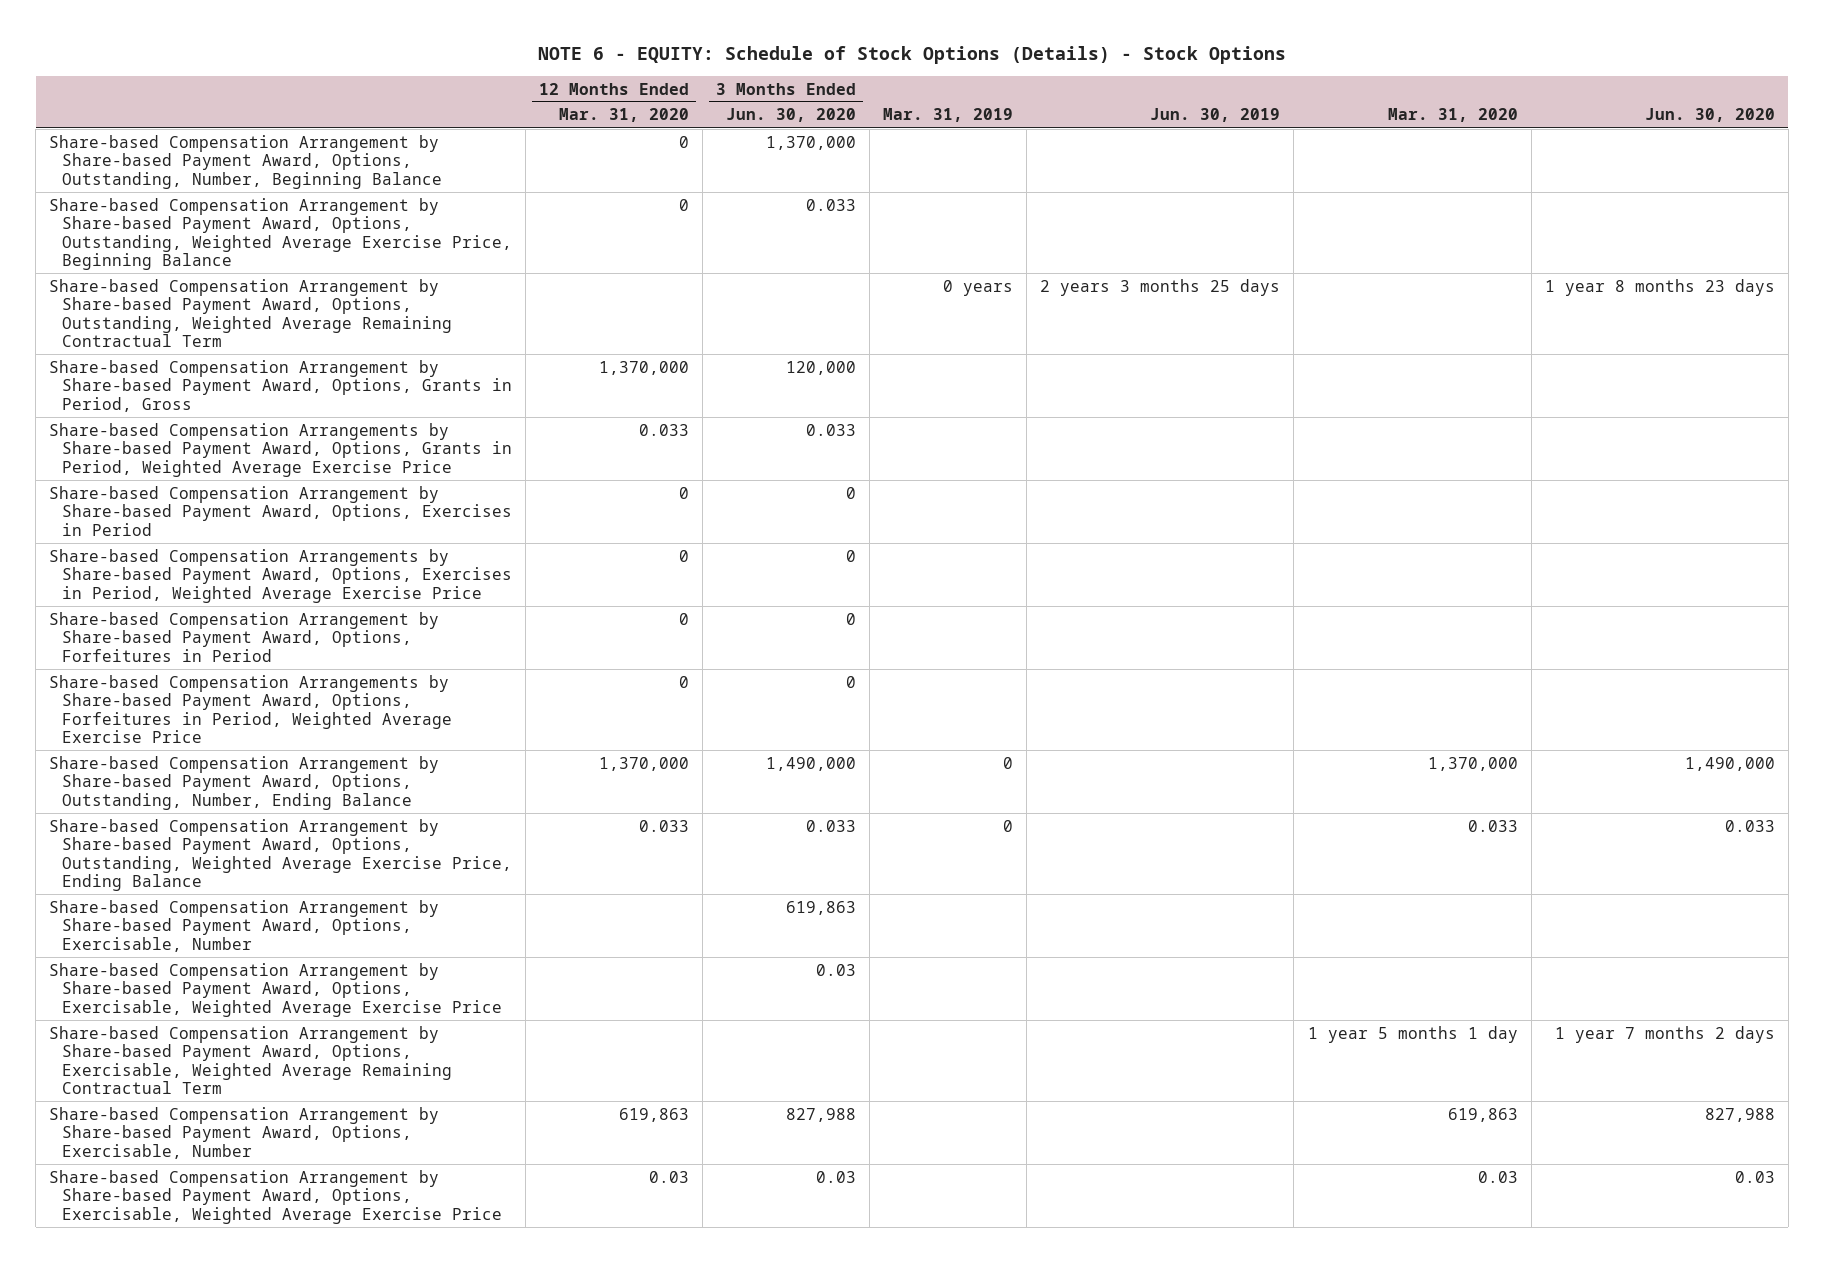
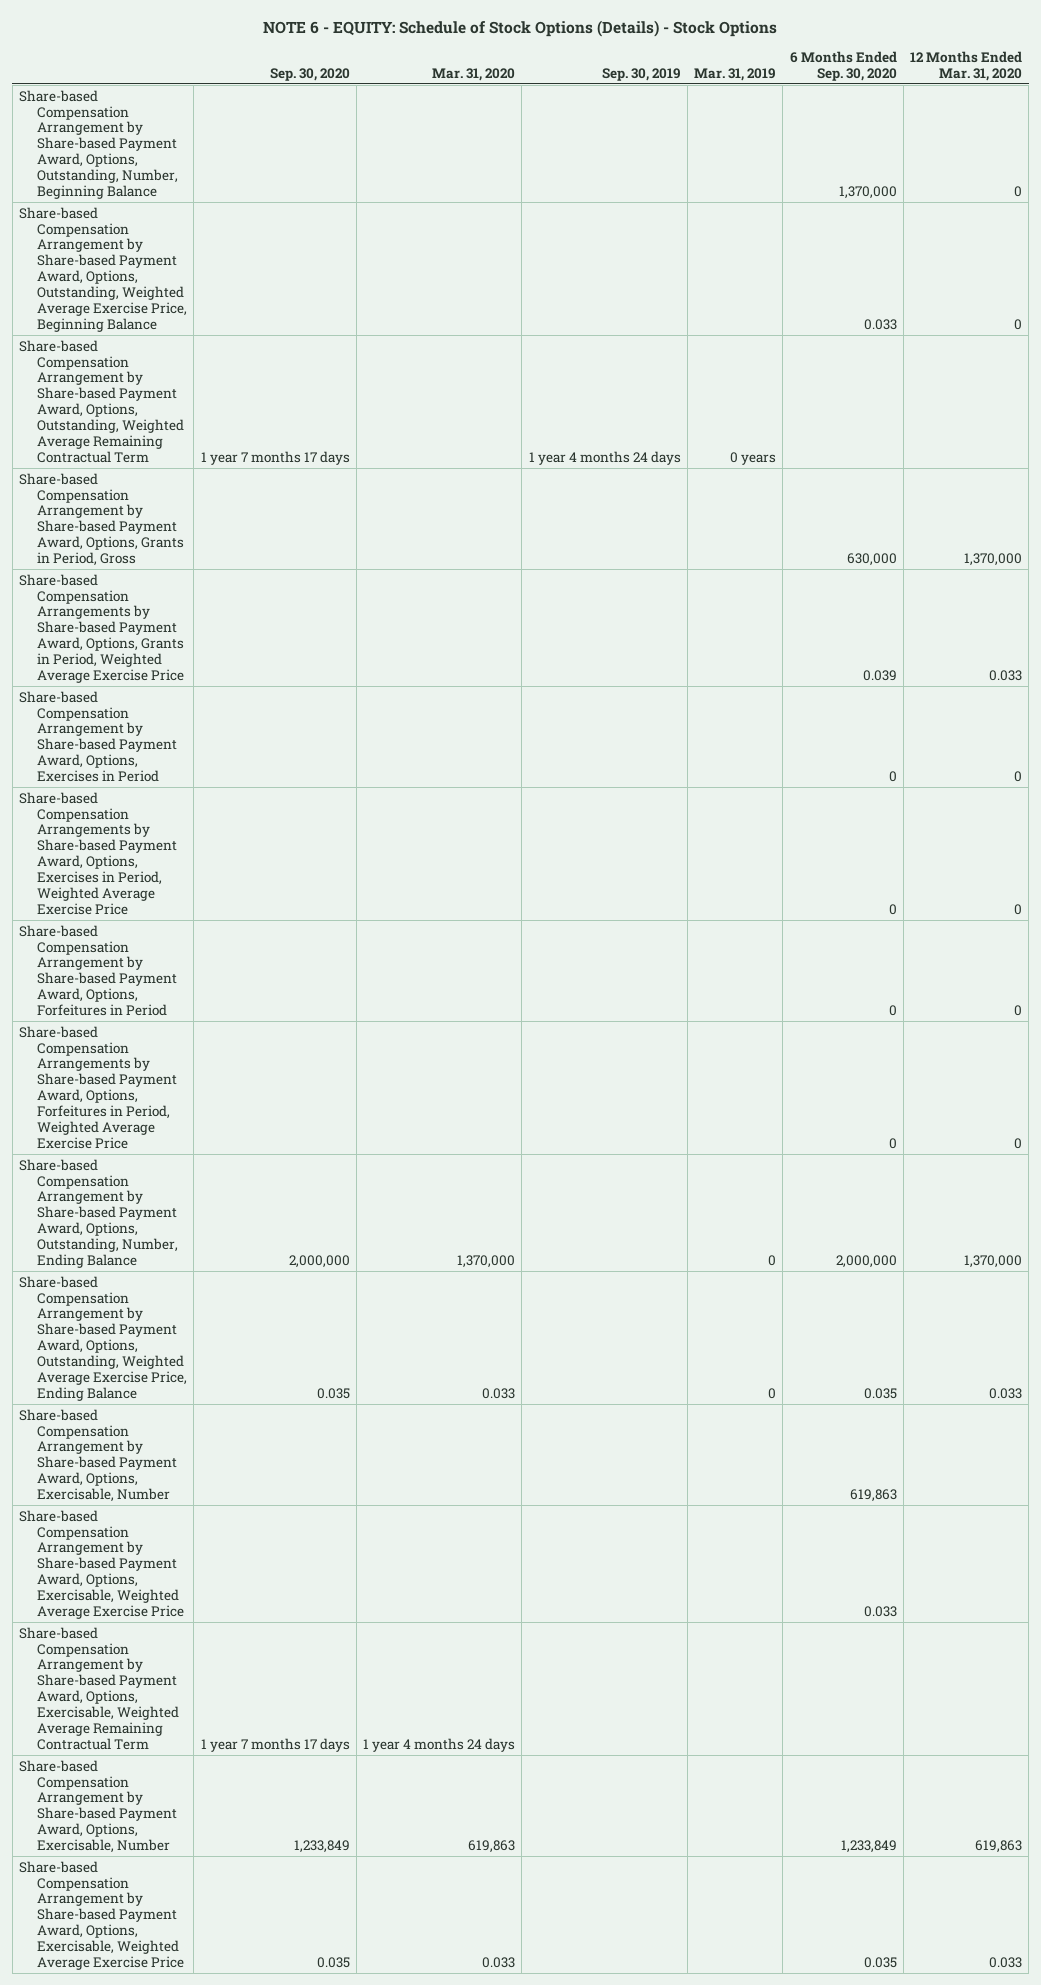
- | 12 Months Ended Mar. 31, 2020 | 3 Months Ended Jun. 30, 2020 | Mar. 31, 2019 | Jun. 30, 2019 | Mar. 31, 2020 | Jun. 30, 2020
+ | Sep. 30, 2020 | Mar. 31, 2020 | Sep. 30, 2019 | Mar. 31, 2019 | 6 Months Ended Sep. 30, 2020 | 12 Months Ended Mar. 31, 2020
- Share-based Compensation Arrangement by Share-based Payment Award, Options, Exercisable, Weighted Average Remaining Contractual Term | | | | | 1 year 5 months 1 day | 1 year 7 months 2 days
+ Share-based Compensation Arrangement by Share-based Payment Award, Options, Exercisable, Weighted Average Remaining Contractual Term | 1 year 7 months 17 days | 1 year 4 months 24 days | | | |
- Share-based Compensation Arrangement by Share-based Payment Award, Options, Exercisable, Weighted Average Exercise Price | 0.03 | 0.03 | | | 0.03 | 0.03
+ Share-based Compensation Arrangement by Share-based Payment Award, Options, Exercisable, Weighted Average Exercise Price | 0.035 | 0.033 | | | 0.035 | 0.033

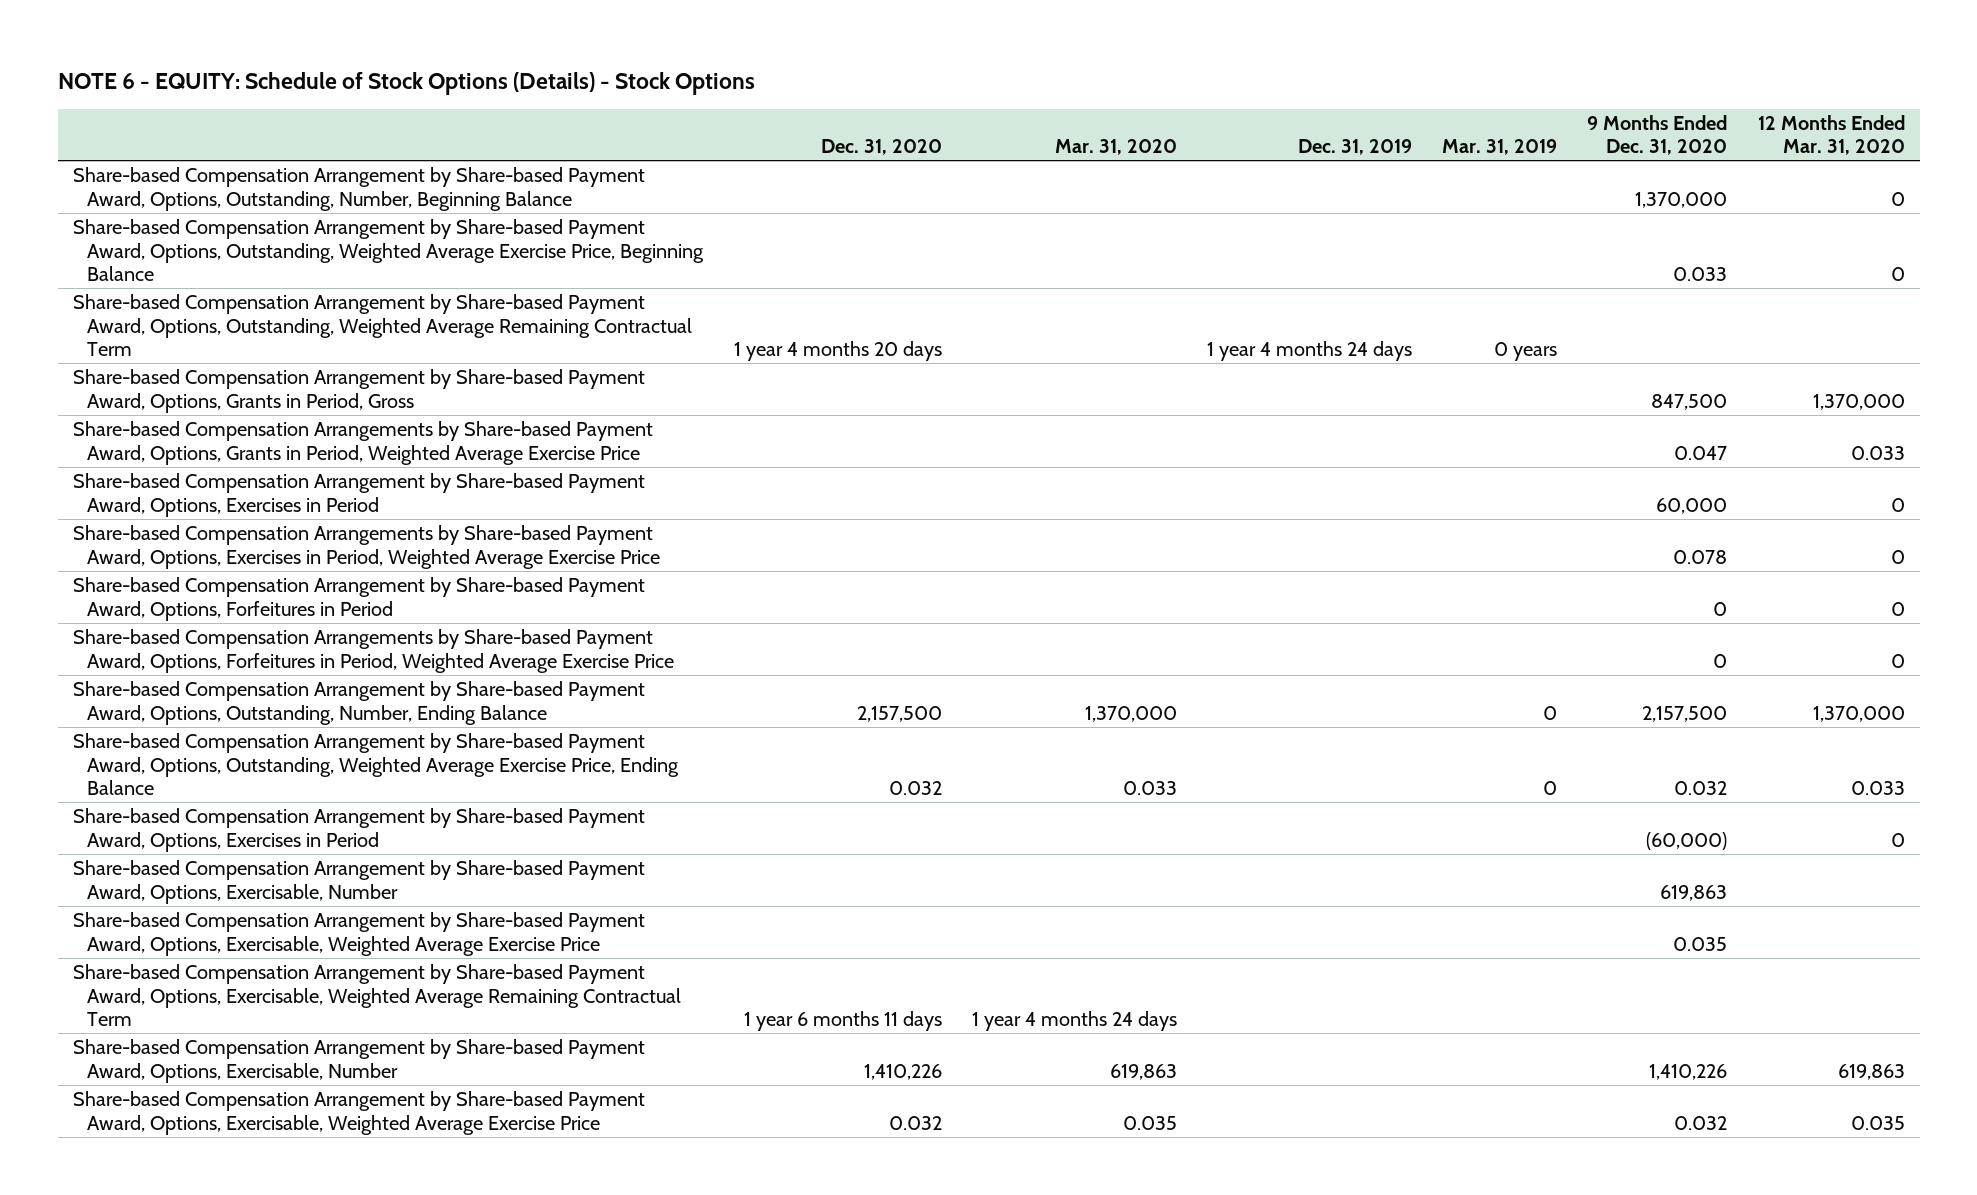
- | Sep. 30, 2020 | Mar. 31, 2020 | Sep. 30, 2019 | Mar. 31, 2019 | 6 Months Ended Sep. 30, 2020 | 12 Months Ended Mar. 31, 2020
+ | Dec. 31, 2020 | Mar. 31, 2020 | Dec. 31, 2019 | Mar. 31, 2019 | 9 Months Ended Dec. 31, 2020 | 12 Months Ended Mar. 31, 2020
+ Share-based Compensation Arrangement by Share-based Payment Award, Options, Exercises in Period | | | | | (60,000) | 0
- Share-based Compensation Arrangement by Share-based Payment Award, Options, Exercisable, Weighted Average Exercise Price | 0.035 | 0.033 | | | 0.035 | 0.033
+ Share-based Compensation Arrangement by Share-based Payment Award, Options, Exercisable, Weighted Average Exercise Price | 0.032 | 0.035 | | | 0.032 | 0.035

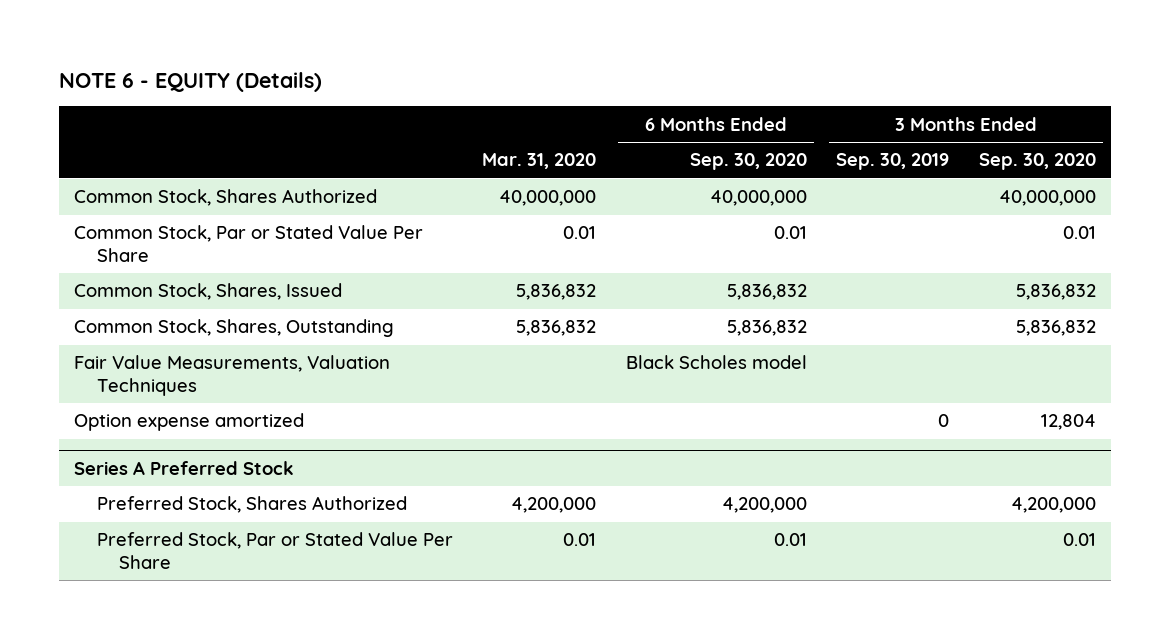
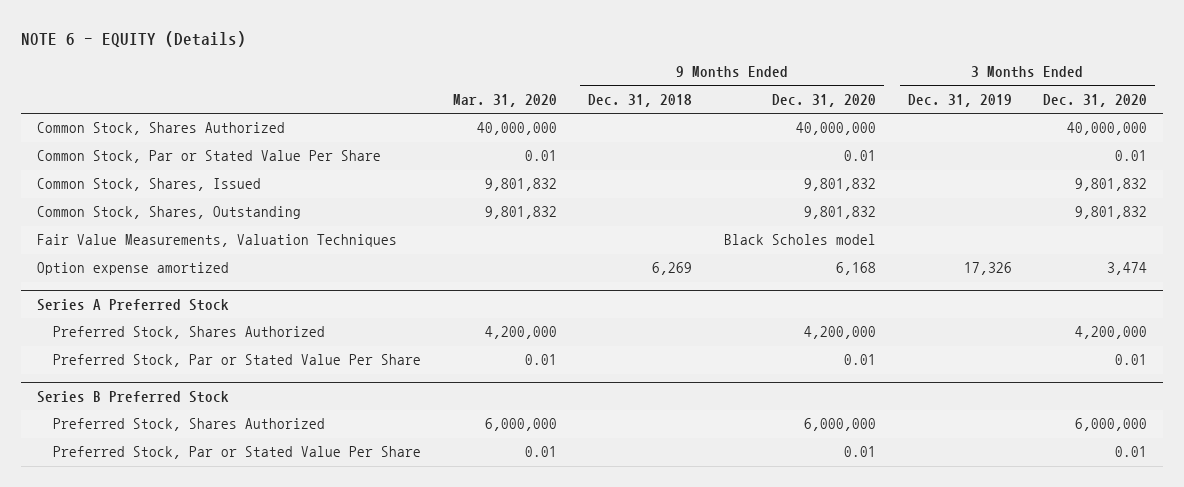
- | Mar. 31, 2020 | 6 Months Ended Sep. 30, 2020 | 3 Months Ended Sep. 30, 2019 | 3 Months Ended Sep. 30, 2020
+ | Mar. 31, 2020 | 9 Months Ended Dec. 31, 2018 | 9 Months Ended Dec. 31, 2020 | 3 Months Ended Dec. 31, 2019 | 3 Months Ended Dec. 31, 2020
- Common Stock, Shares, Issued | 5,836,832 | 5,836,832 | | 5,836,832
- Common Stock, Shares, Outstanding | 5,836,832 | 5,836,832 | | 5,836,832
+ Common Stock, Shares, Issued | 9,801,832 | | 9,801,832 | | 9,801,832
+ Common Stock, Shares, Outstanding | 9,801,832 | | 9,801,832 | | 9,801,832
+ Series B Preferred Stock
+ Preferred Stock, Shares Authorized | 6,000,000 | | 6,000,000 | | 6,000,000
+ Preferred Stock, Par or Stated Value Per Share | 0.01 | | 0.01 | | 0.01

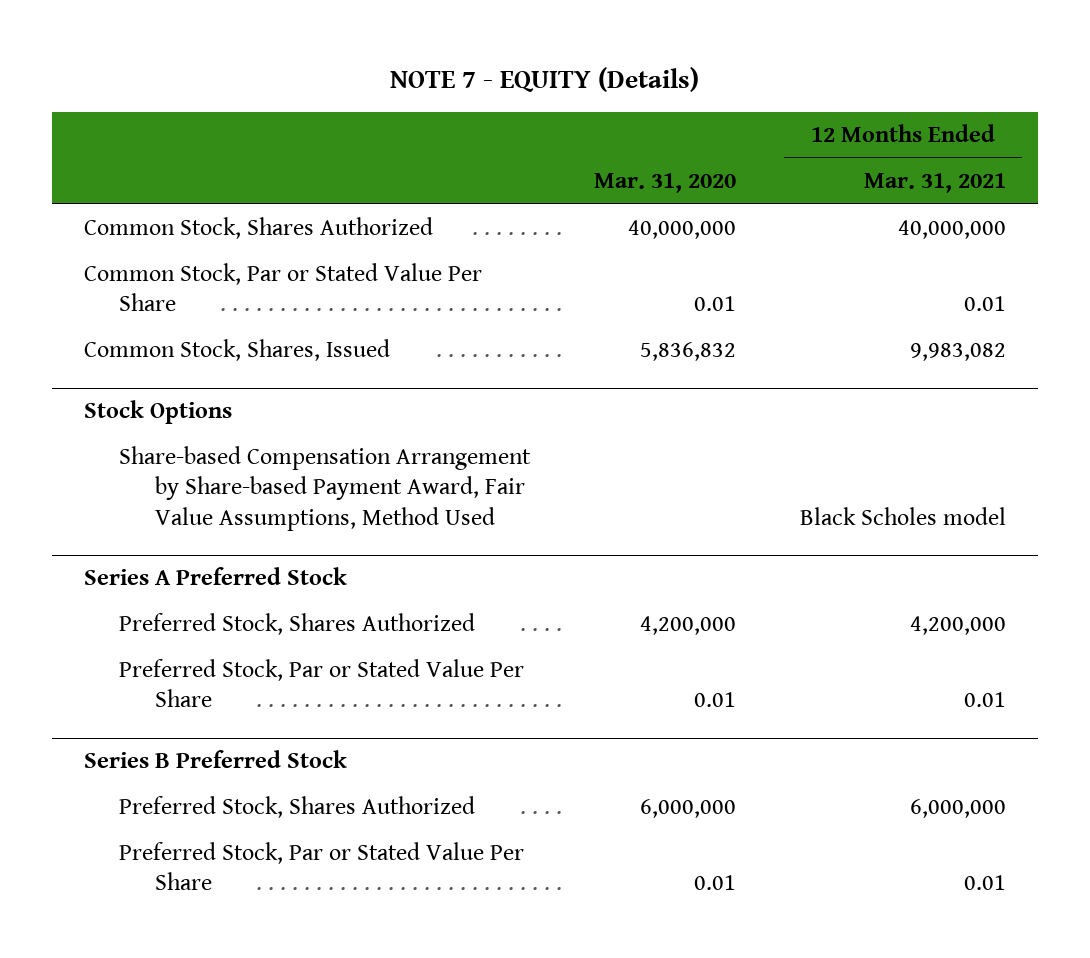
- NOTE 6 - EQUITY (Details)
+ NOTE 7 - EQUITY (Details)
- | Mar. 31, 2020 | 9 Months Ended Dec. 31, 2018 | 9 Months Ended Dec. 31, 2020 | 3 Months Ended Dec. 31, 2019 | 3 Months Ended Dec. 31, 2020
+ | Mar. 31, 2020 | 12 Months Ended Mar. 31, 2021
- Common Stock, Shares, Issued | 9,801,832 | | 9,801,832 | | 9,801,832
- Common Stock, Shares, Outstanding | 9,801,832 | | 9,801,832 | | 9,801,832
- Fair Value Measurements, Valuation Techniques | | | Black Scholes model | |
- Option expense amortized | | 6,269 | 6,168 | 17,326 | 3,474
+ Common Stock, Shares, Issued | 5,836,832 | 9,983,082
+ Stock Options
+ Share-based Compensation Arrangement by Share-based Payment Award, Fair Value Assumptions, Method Used | | Black Scholes model

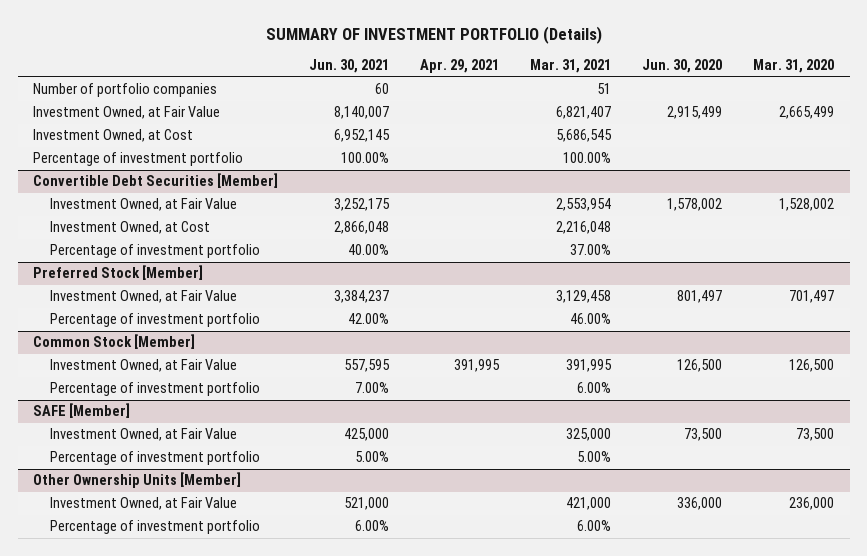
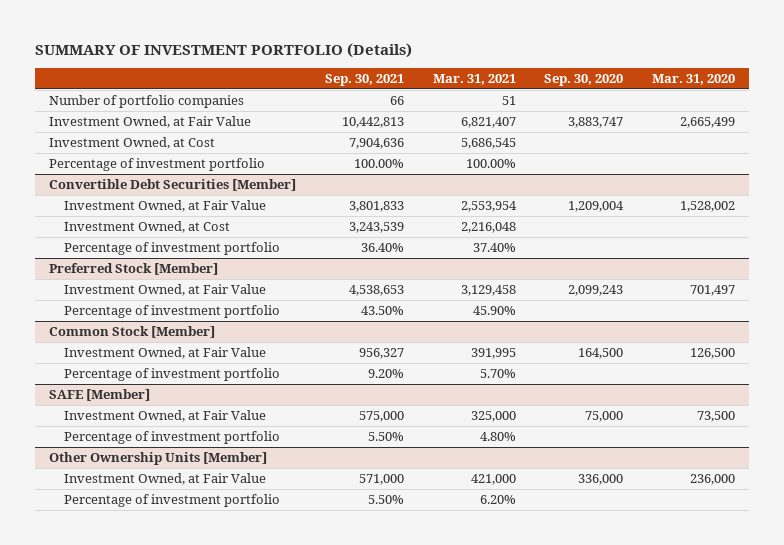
- | Jun. 30, 2021 | Apr. 29, 2021 | Mar. 31, 2021 | Jun. 30, 2020 | Mar. 31, 2020
+ | Sep. 30, 2021 | Mar. 31, 2021 | Sep. 30, 2020 | Mar. 31, 2020
@ Convertible Debt Securities [Member]
- Percentage of investment portfolio | 40.00% | | 37.00% | |
+ Percentage of investment portfolio | 36.40% | 37.40% | |
@ Preferred Stock [Member]
- Percentage of investment portfolio | 42.00% | | 46.00% | |
+ Percentage of investment portfolio | 43.50% | 45.90% | |
@ Common Stock [Member]
- Percentage of investment portfolio | 7.00% | | 6.00% | |
+ Percentage of investment portfolio | 9.20% | 5.70% | |
@ SAFE [Member]
- Percentage of investment portfolio | 5.00% | | 5.00% | |
+ Percentage of investment portfolio | 5.50% | 4.80% | |
@ Other Ownership Units [Member]
- Percentage of investment portfolio | 6.00% | | 6.00% | |
+ Percentage of investment portfolio | 5.50% | 6.20% | |

